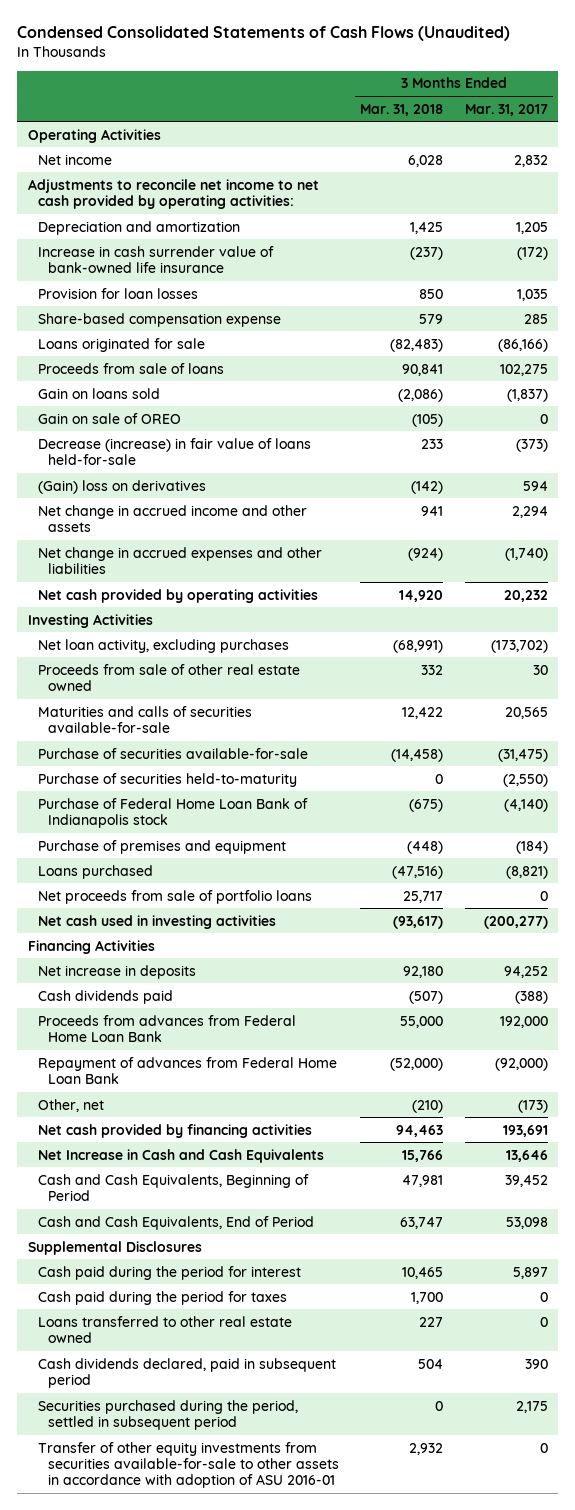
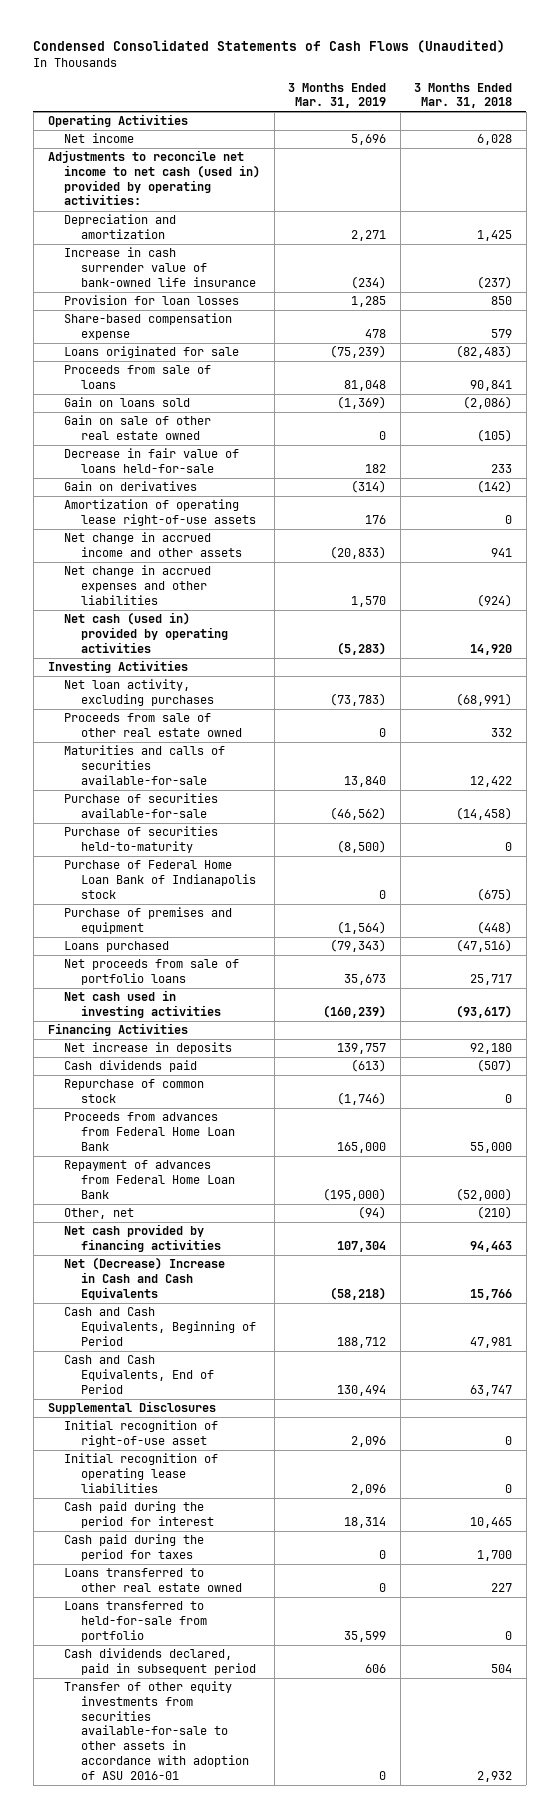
- | 3 Months Ended Mar. 31, 2018 | 3 Months Ended Mar. 31, 2017
+ | 3 Months Ended Mar. 31, 2019 | 3 Months Ended Mar. 31, 2018
- Adjustments to reconcile net income to net cash provided by operating activities:
+ Adjustments to reconcile net income to net cash (used in) provided by operating activities:
- Gain on sale of OREO | (105) | 0
- Decrease (increase) in fair value of loans held-for-sale | 233 | (373)
- (Gain) loss on derivatives | (142) | 594
+ Gain on sale of other real estate owned | 0 | (105)
+ Decrease in fair value of loans held-for-sale | 182 | 233
+ Gain on derivatives | (314) | (142)
+ Amortization of operating lease right-of-use assets | 176 | 0
- Net cash provided by operating activities | 14,920 | 20,232
+ Net cash (used in) provided by operating activities | (5,283) | 14,920
+ Repurchase of common stock | (1,746) | 0
- Net Increase in Cash and Cash Equivalents | 15,766 | 13,646
+ Net (Decrease) Increase in Cash and Cash Equivalents | (58,218) | 15,766
+ Initial recognition of right-of-use asset | 2,096 | 0
+ Initial recognition of operating lease liabilities | 2,096 | 0
+ Loans transferred to held-for-sale from portfolio | 35,599 | 0
- Securities purchased during the period, settled in subsequent period | 0 | 2,175

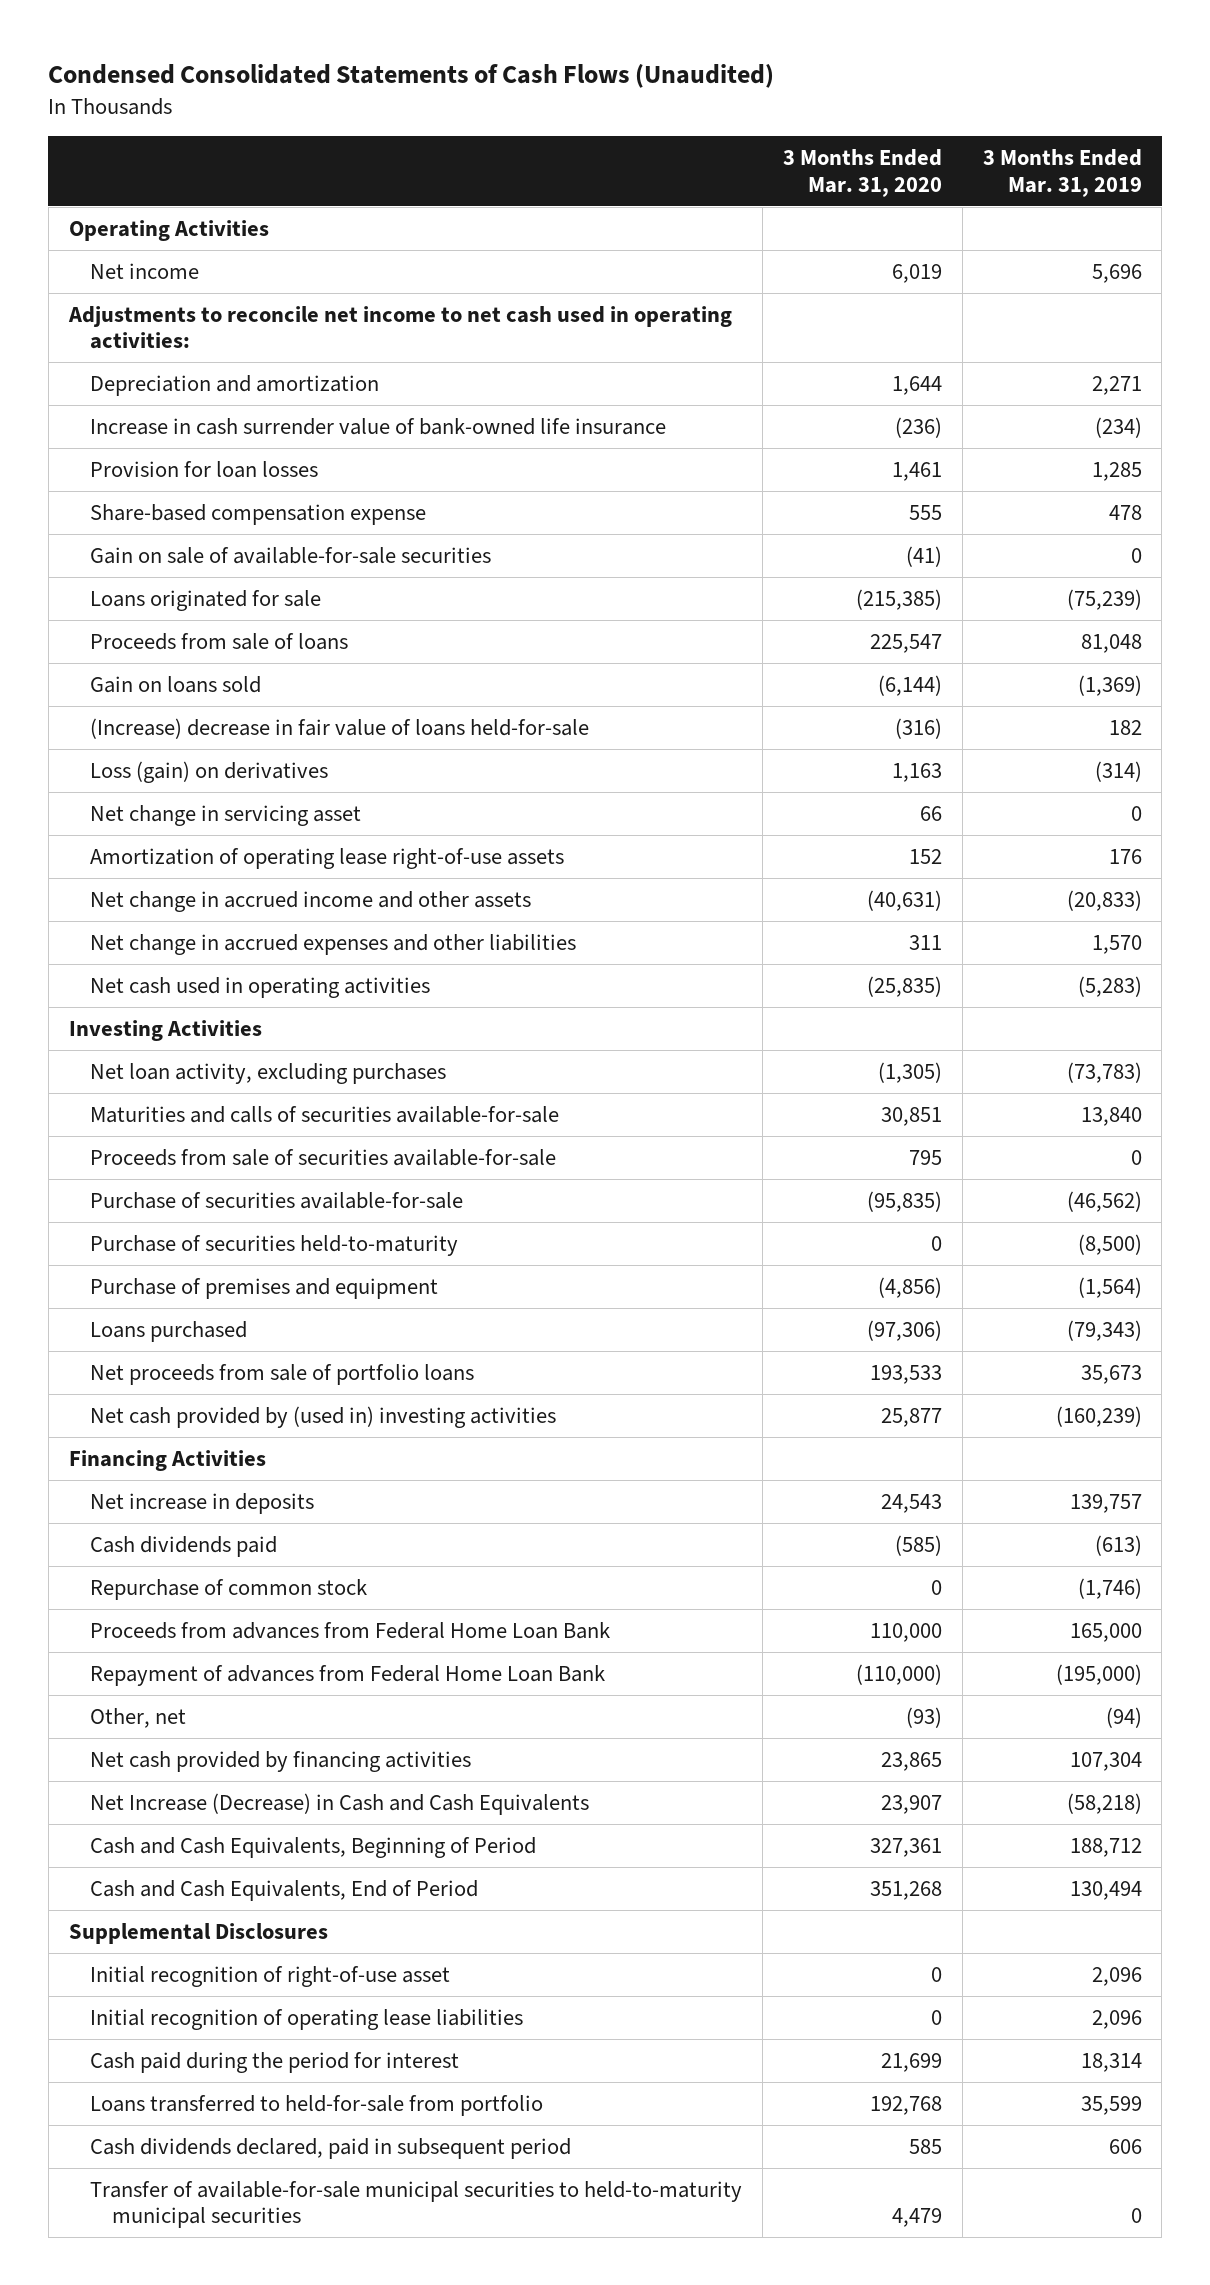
- | 3 Months Ended Mar. 31, 2019 | 3 Months Ended Mar. 31, 2018
+ | 3 Months Ended Mar. 31, 2020 | 3 Months Ended Mar. 31, 2019
- Adjustments to reconcile net income to net cash (used in) provided by operating activities:
+ Adjustments to reconcile net income to net cash used in operating activities:
+ Gain on sale of available-for-sale securities | (41) | 0
- Gain on sale of other real estate owned | 0 | (105)
- Decrease in fair value of loans held-for-sale | 182 | 233
- Gain on derivatives | (314) | (142)
+ (Increase) decrease in fair value of loans held-for-sale | (316) | 182
+ Loss (gain) on derivatives | 1,163 | (314)
+ Net change in servicing asset | 66 | 0
- Net cash (used in) provided by operating activities | (5,283) | 14,920
+ Net cash used in operating activities | (25,835) | (5,283)
- Proceeds from sale of other real estate owned | 0 | 332
+ Proceeds from sale of securities available-for-sale | 795 | 0
- Purchase of Federal Home Loan Bank of Indianapolis stock | 0 | (675)
- Net cash used in investing activities | (160,239) | (93,617)
+ Net cash provided by (used in) investing activities | 25,877 | (160,239)
- Net (Decrease) Increase in Cash and Cash Equivalents | (58,218) | 15,766
+ Net Increase (Decrease) in Cash and Cash Equivalents | 23,907 | (58,218)
- Cash paid during the period for taxes | 0 | 1,700
- Loans transferred to other real estate owned | 0 | 227
- Transfer of other equity investments from securities available-for-sale to other assets in accordance with adoption of ASU 2016-01 | 0 | 2,932
+ Transfer of available-for-sale municipal securities to held-to-maturity municipal securities | 4,479 | 0

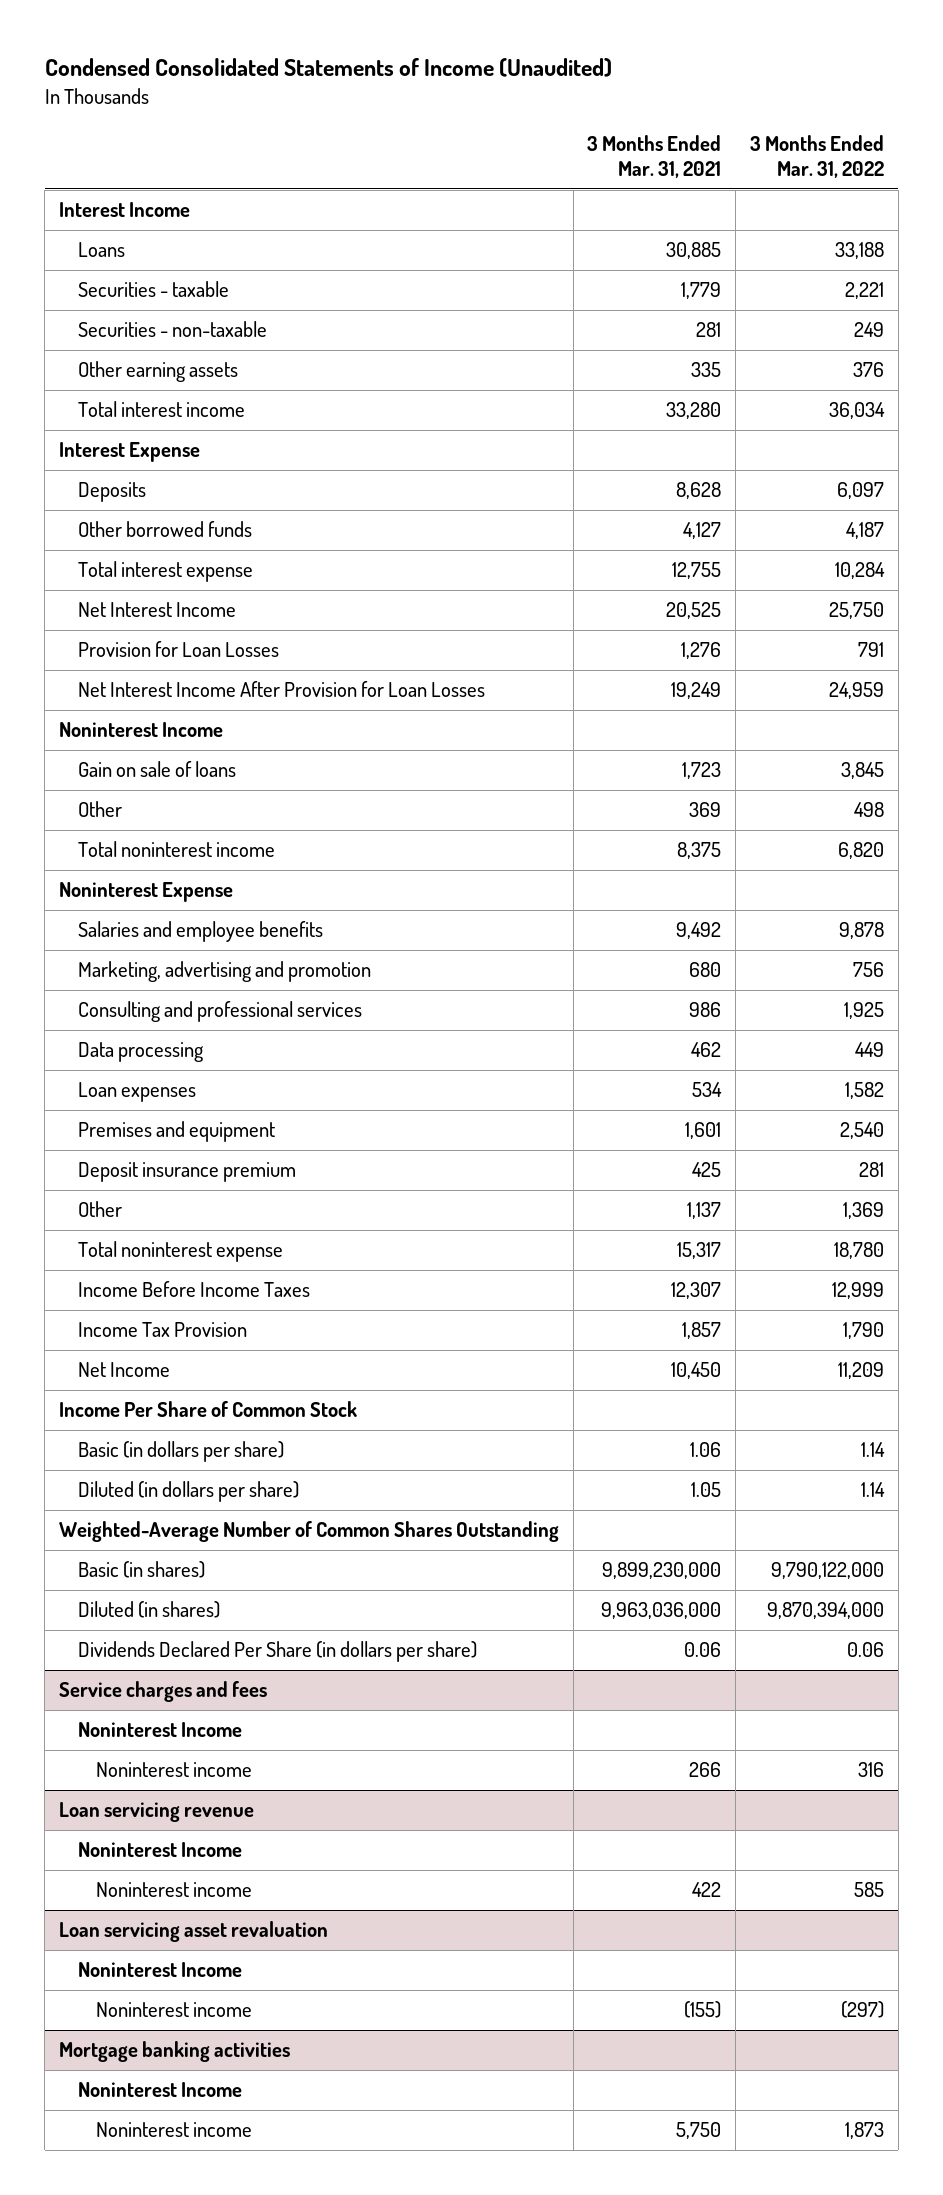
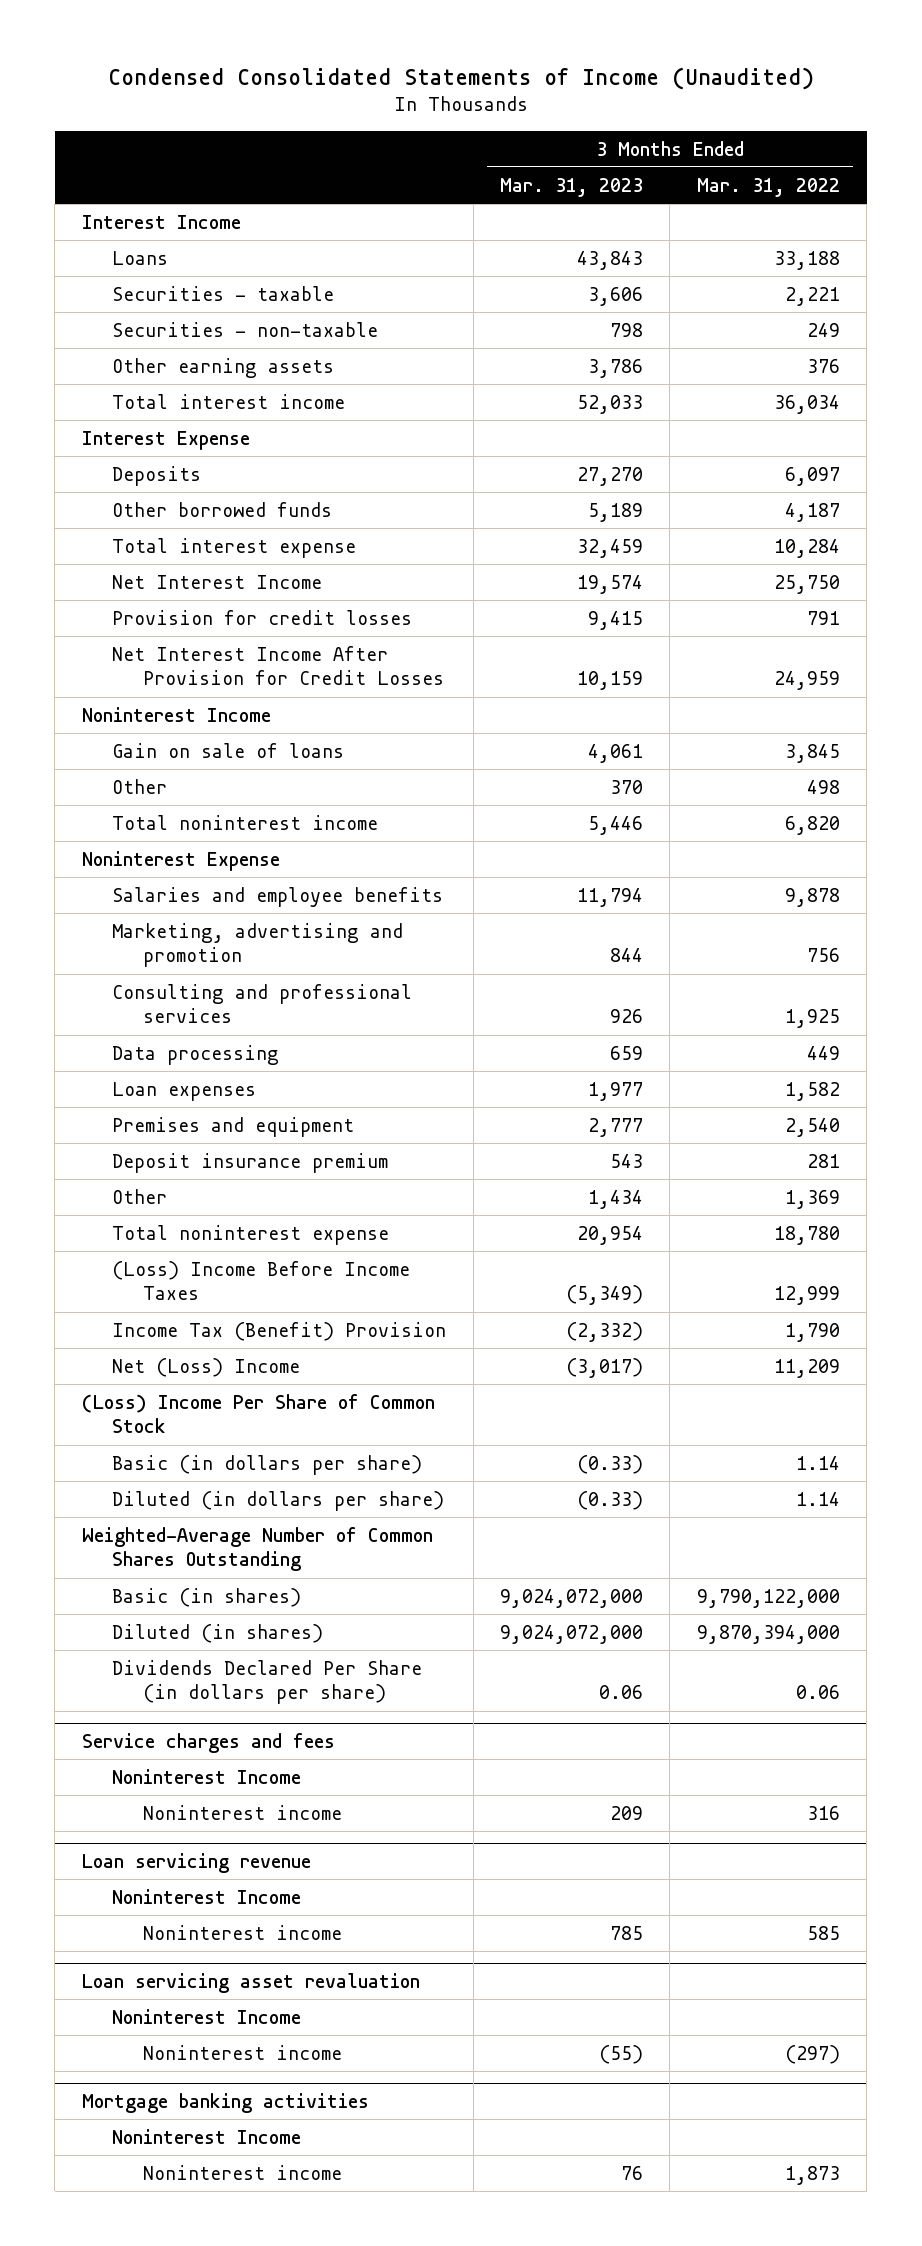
- | 3 Months Ended Mar. 31, 2021 | 3 Months Ended Mar. 31, 2022
+ | 3 Months Ended Mar. 31, 2023 | 3 Months Ended Mar. 31, 2022
- Provision for Loan Losses | 1,276 | 791
- Net Interest Income After Provision for Loan Losses | 19,249 | 24,959
+ Provision for credit losses | 9,415 | 791
+ Net Interest Income After Provision for Credit Losses | 10,159 | 24,959
- Income Before Income Taxes | 12,307 | 12,999
- Income Tax Provision | 1,857 | 1,790
- Net Income | 10,450 | 11,209
- Income Per Share of Common Stock
+ (Loss) Income Before Income Taxes | (5,349) | 12,999
+ Income Tax (Benefit) Provision | (2,332) | 1,790
+ Net (Loss) Income | (3,017) | 11,209
+ (Loss) Income Per Share of Common Stock

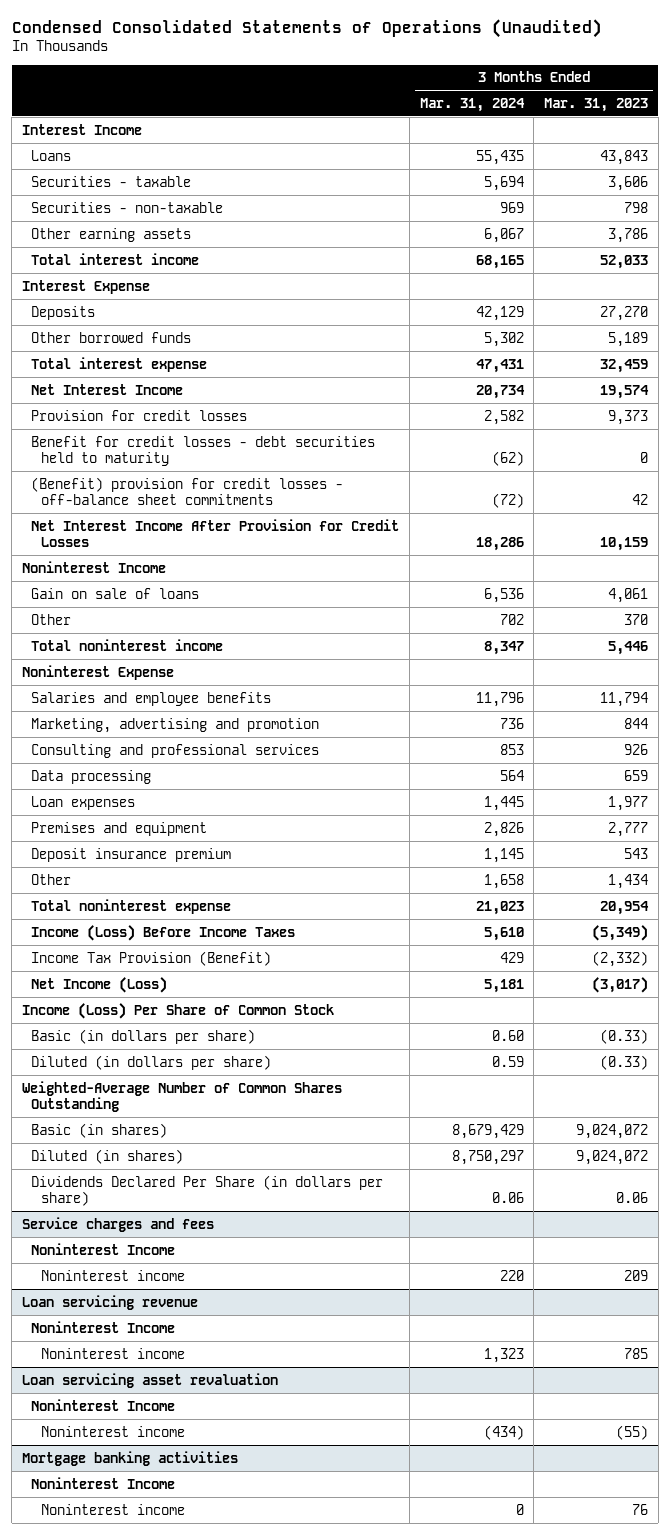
- Condensed Consolidated Statements of Income (Unaudited)
+ Condensed Consolidated Statements of Operations (Unaudited)
- | 3 Months Ended Mar. 31, 2023 | 3 Months Ended Mar. 31, 2022
+ | 3 Months Ended Mar. 31, 2024 | 3 Months Ended Mar. 31, 2023
- Provision for credit losses | 9,415 | 791
+ Provision for credit losses | 2,582 | 9,373
+ Benefit for credit losses - debt securities held to maturity | (62) | 0
+ (Benefit) provision for credit losses - off-balance sheet commitments | (72) | 42
- (Loss) Income Before Income Taxes | (5,349) | 12,999
- Income Tax (Benefit) Provision | (2,332) | 1,790
- Net (Loss) Income | (3,017) | 11,209
- (Loss) Income Per Share of Common Stock
+ Income (Loss) Before Income Taxes | 5,610 | (5,349)
+ Income Tax Provision (Benefit) | 429 | (2,332)
+ Net Income (Loss) | 5,181 | (3,017)
+ Income (Loss) Per Share of Common Stock
- Basic (in shares) | 9,024,072,000 | 9,790,122,000
- Diluted (in shares) | 9,024,072,000 | 9,870,394,000
+ Basic (in shares) | 8,679,429 | 9,024,072
+ Diluted (in shares) | 8,750,297 | 9,024,072

